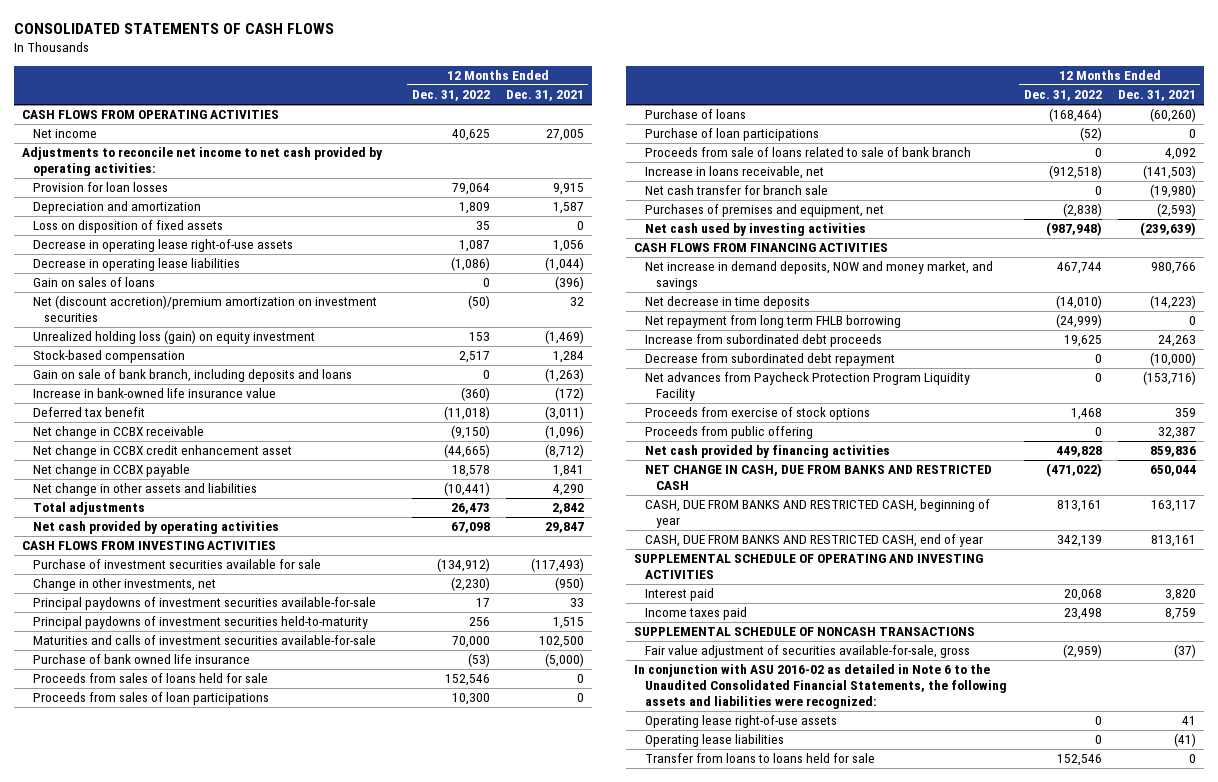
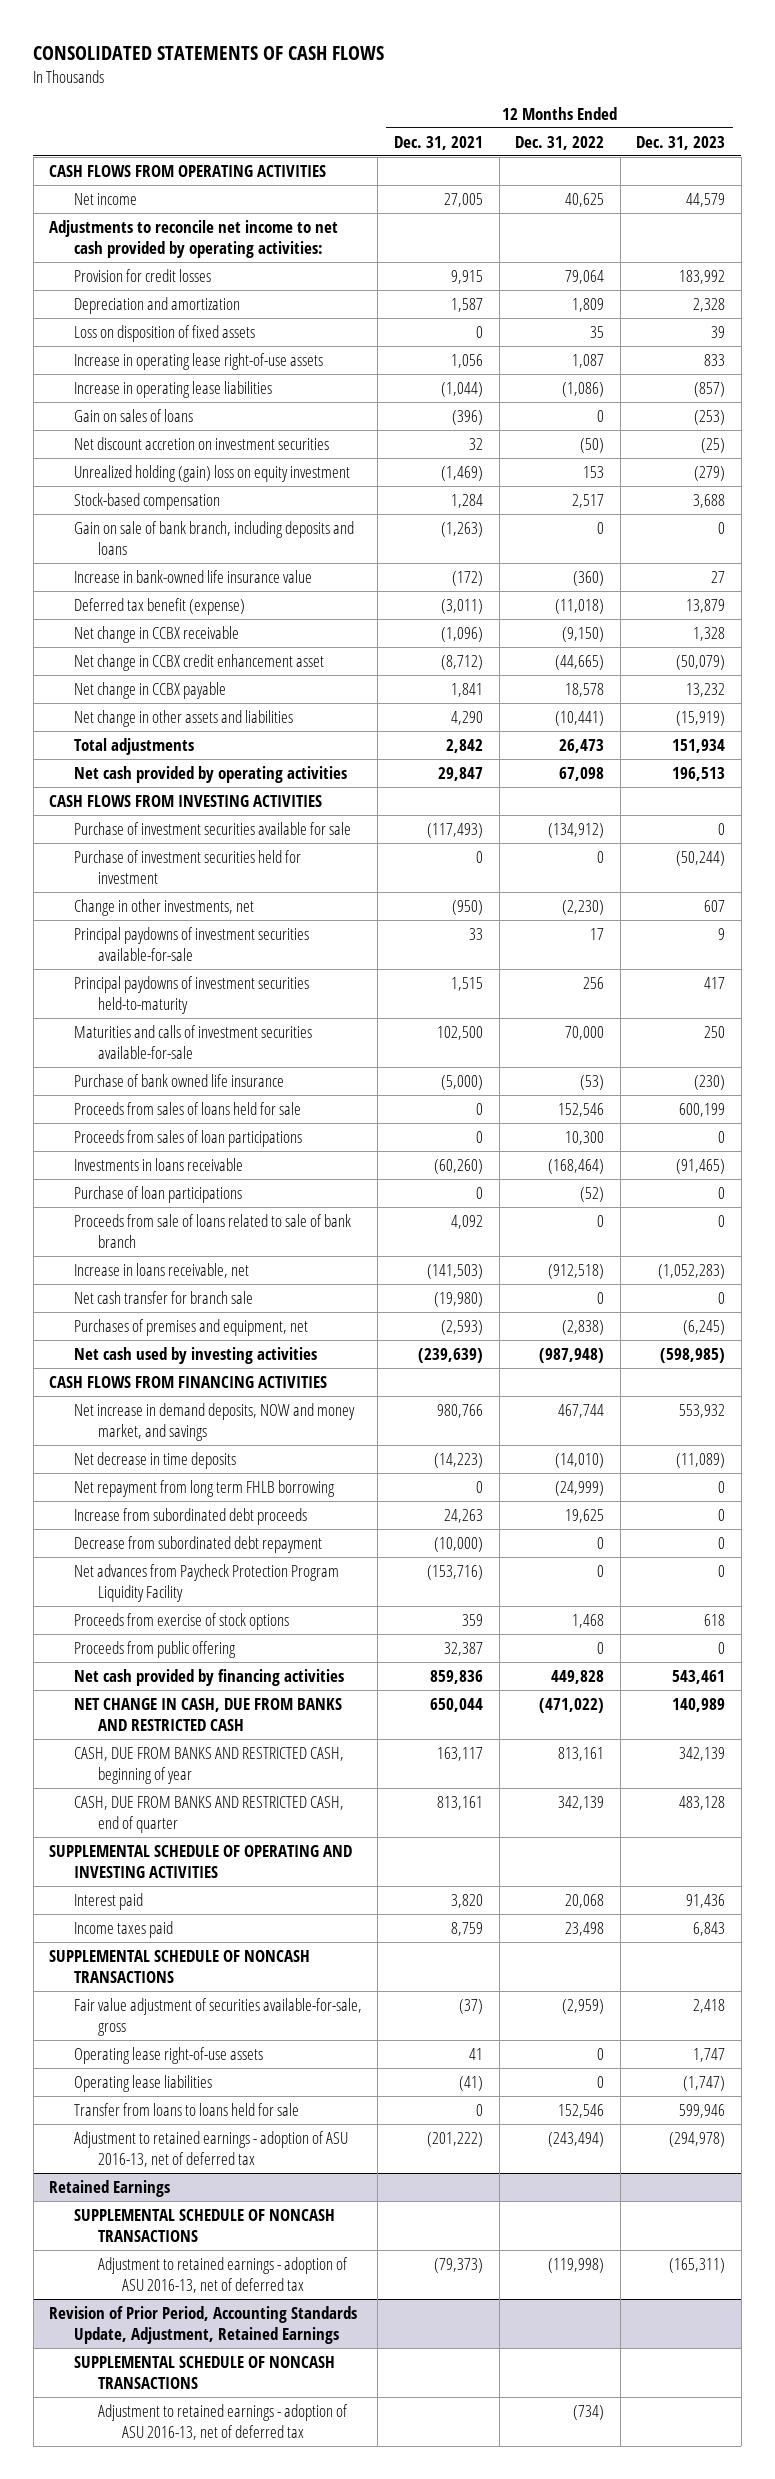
- | 12 Months Ended Dec. 31, 2022 | 12 Months Ended Dec. 31, 2021
+ | 12 Months Ended Dec. 31, 2021 | 12 Months Ended Dec. 31, 2022 | 12 Months Ended Dec. 31, 2023
- Provision for loan losses | 79,064 | 9,915
+ Provision for credit losses | 9,915 | 79,064 | 183,992
- Decrease in operating lease right-of-use assets | 1,087 | 1,056
- Decrease in operating lease liabilities | (1,086) | (1,044)
+ Increase in operating lease right-of-use assets | 1,056 | 1,087 | 833
+ Increase in operating lease liabilities | (1,044) | (1,086) | (857)
- Net (discount accretion)/premium amortization on investment securities | (50) | 32
- Unrealized holding loss (gain) on equity investment | 153 | (1,469)
+ Net discount accretion on investment securities | 32 | (50) | (25)
+ Unrealized holding (gain) loss on equity investment | (1,469) | 153 | (279)
- Deferred tax benefit | (11,018) | (3,011)
+ Deferred tax benefit (expense) | (3,011) | (11,018) | 13,879
+ Purchase of investment securities held for investment | 0 | 0 | (50,244)
- Purchase of loans | (168,464) | (60,260)
+ Investments in loans receivable | (60,260) | (168,464) | (91,465)
- CASH, DUE FROM BANKS AND RESTRICTED CASH, end of year | 342,139 | 813,161
+ CASH, DUE FROM BANKS AND RESTRICTED CASH, end of quarter | 813,161 | 342,139 | 483,128
- In conjunction with ASU 2016-02 as detailed in Note 6 to the Unaudited Consolidated Financial Statements, the following assets and liabilities were recognized:
+ Adjustment to retained earnings - adoption of ASU 2016-13, net of deferred tax | (201,222) | (243,494) | (294,978)
+ Retained Earnings
+ SUPPLEMENTAL SCHEDULE OF NONCASH TRANSACTIONS
+ Adjustment to retained earnings - adoption of ASU 2016-13, net of deferred tax | (79,373) | (119,998) | (165,311)
+ Revision of Prior Period, Accounting Standards Update, Adjustment, Retained Earnings
+ SUPPLEMENTAL SCHEDULE OF NONCASH TRANSACTIONS
+ Adjustment to retained earnings - adoption of ASU 2016-13, net of deferred tax | | (734) |

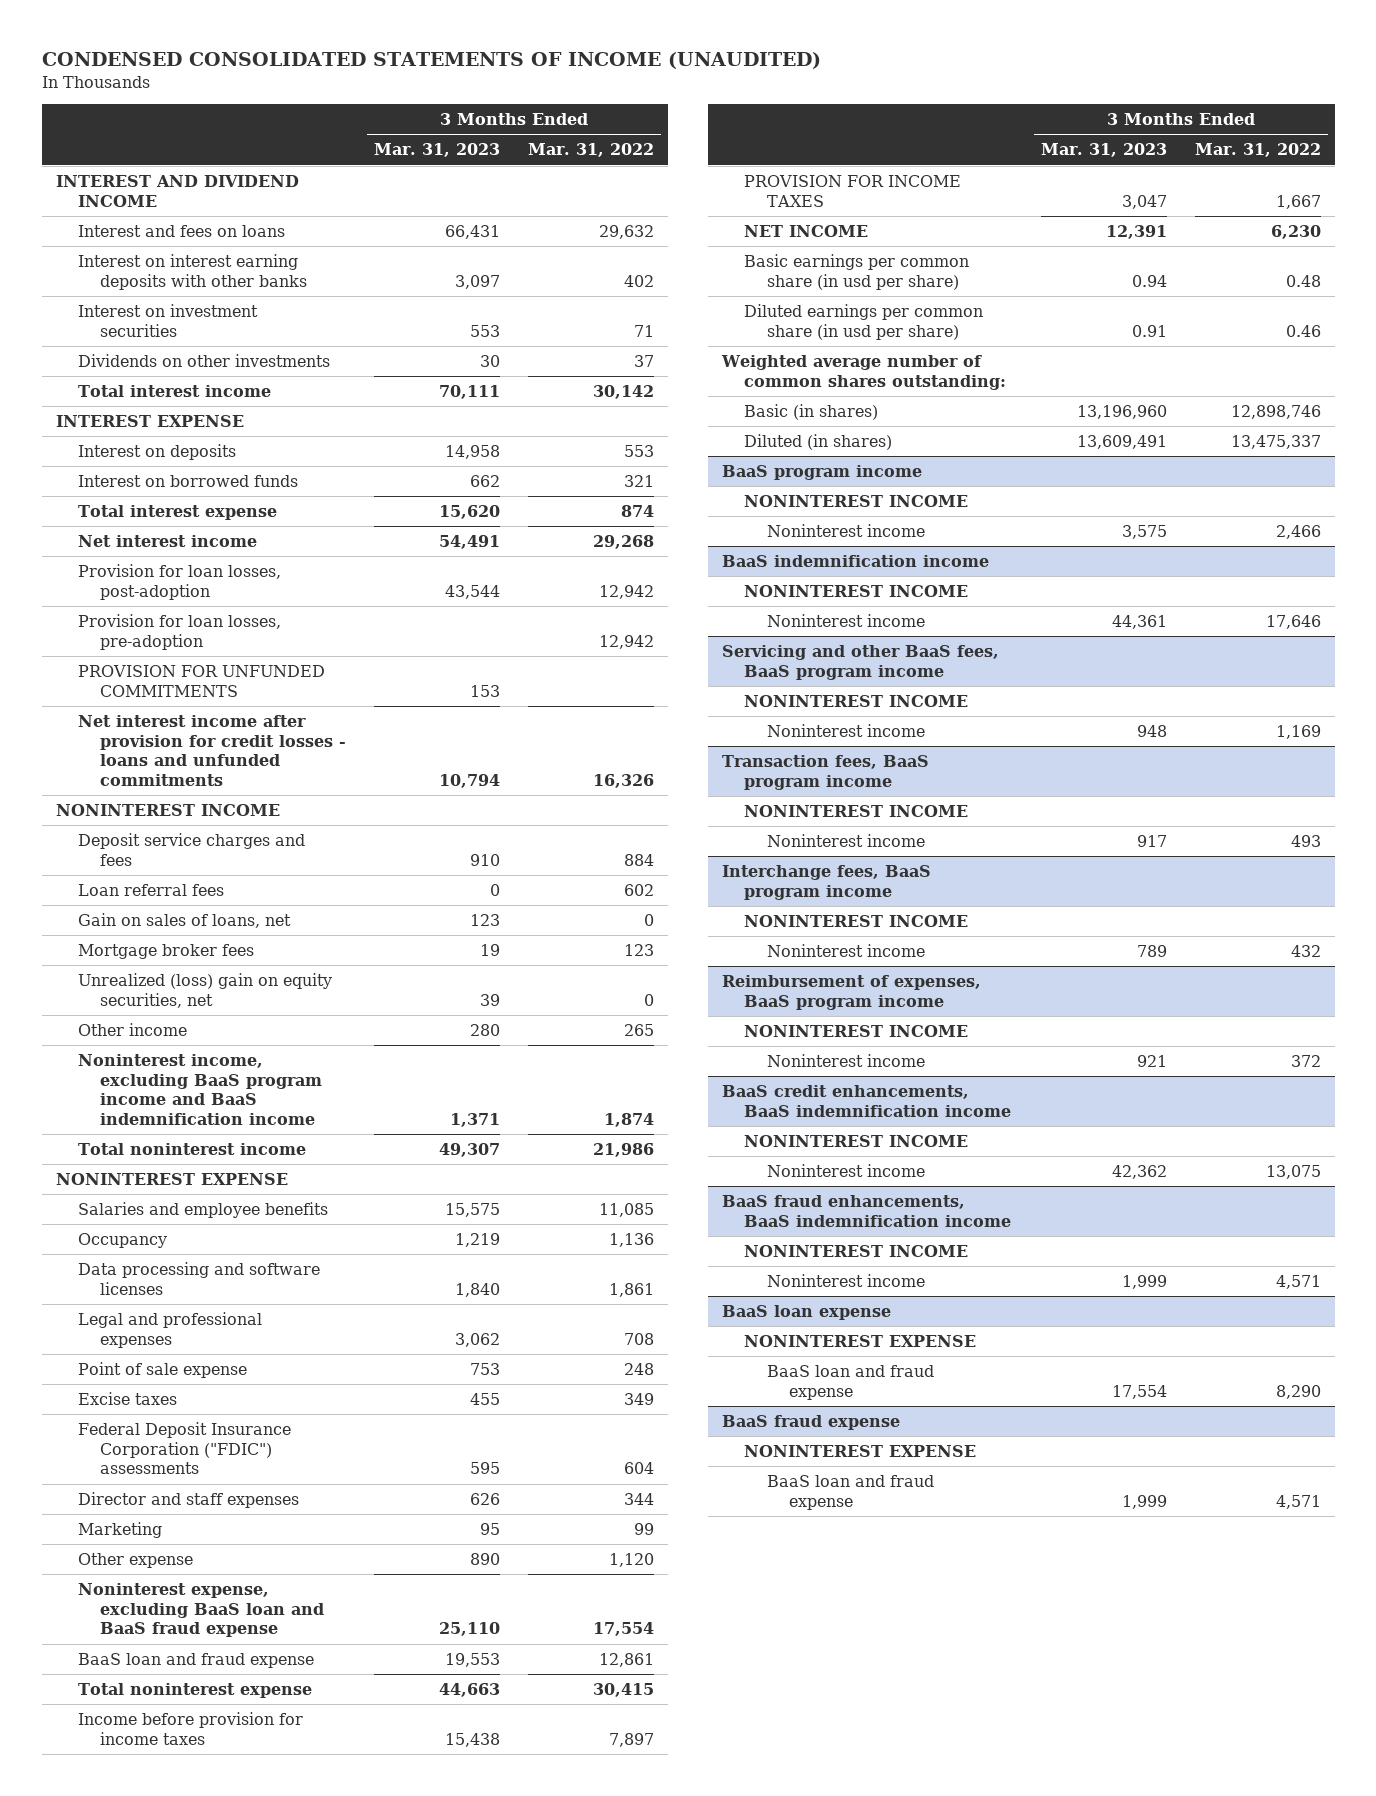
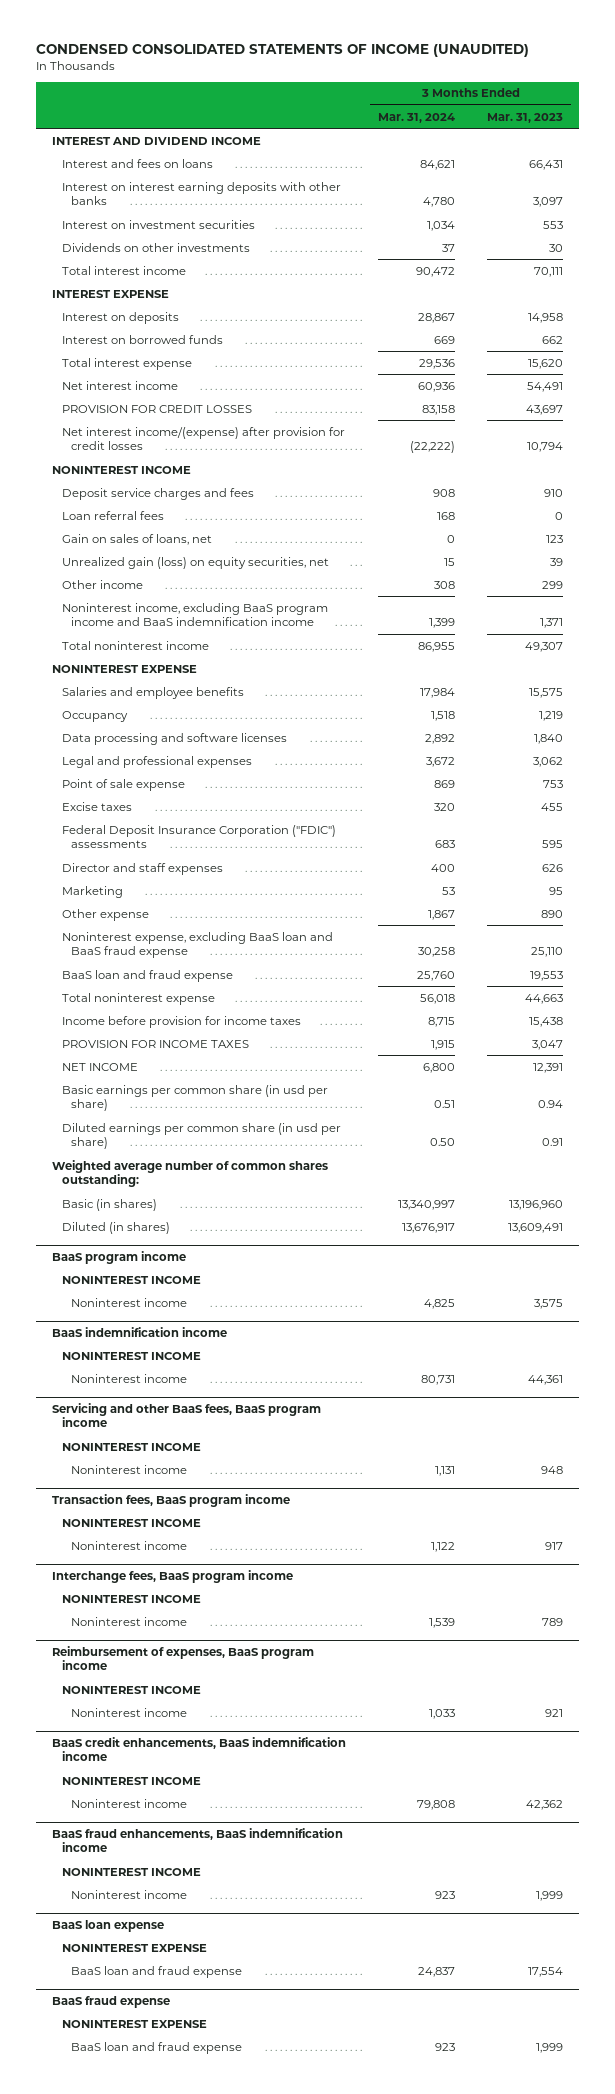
- | 3 Months Ended Mar. 31, 2023 | 3 Months Ended Mar. 31, 2022
+ | 3 Months Ended Mar. 31, 2024 | 3 Months Ended Mar. 31, 2023
- Provision for loan losses, post-adoption | 43,544 | 12,942
- Provision for loan losses, pre-adoption | | 12,942
- PROVISION FOR UNFUNDED COMMITMENTS | 153 |
- Net interest income after provision for credit losses - loans and unfunded commitments | 10,794 | 16,326
+ PROVISION FOR CREDIT LOSSES | 83,158 | 43,697
+ Net interest income/(expense) after provision for credit losses | (22,222) | 10,794
- Mortgage broker fees | 19 | 123
- Unrealized (loss) gain on equity securities, net | 39 | 0
- Other income | 280 | 265
+ Unrealized gain (loss) on equity securities, net | 15 | 39
+ Other income | 308 | 299

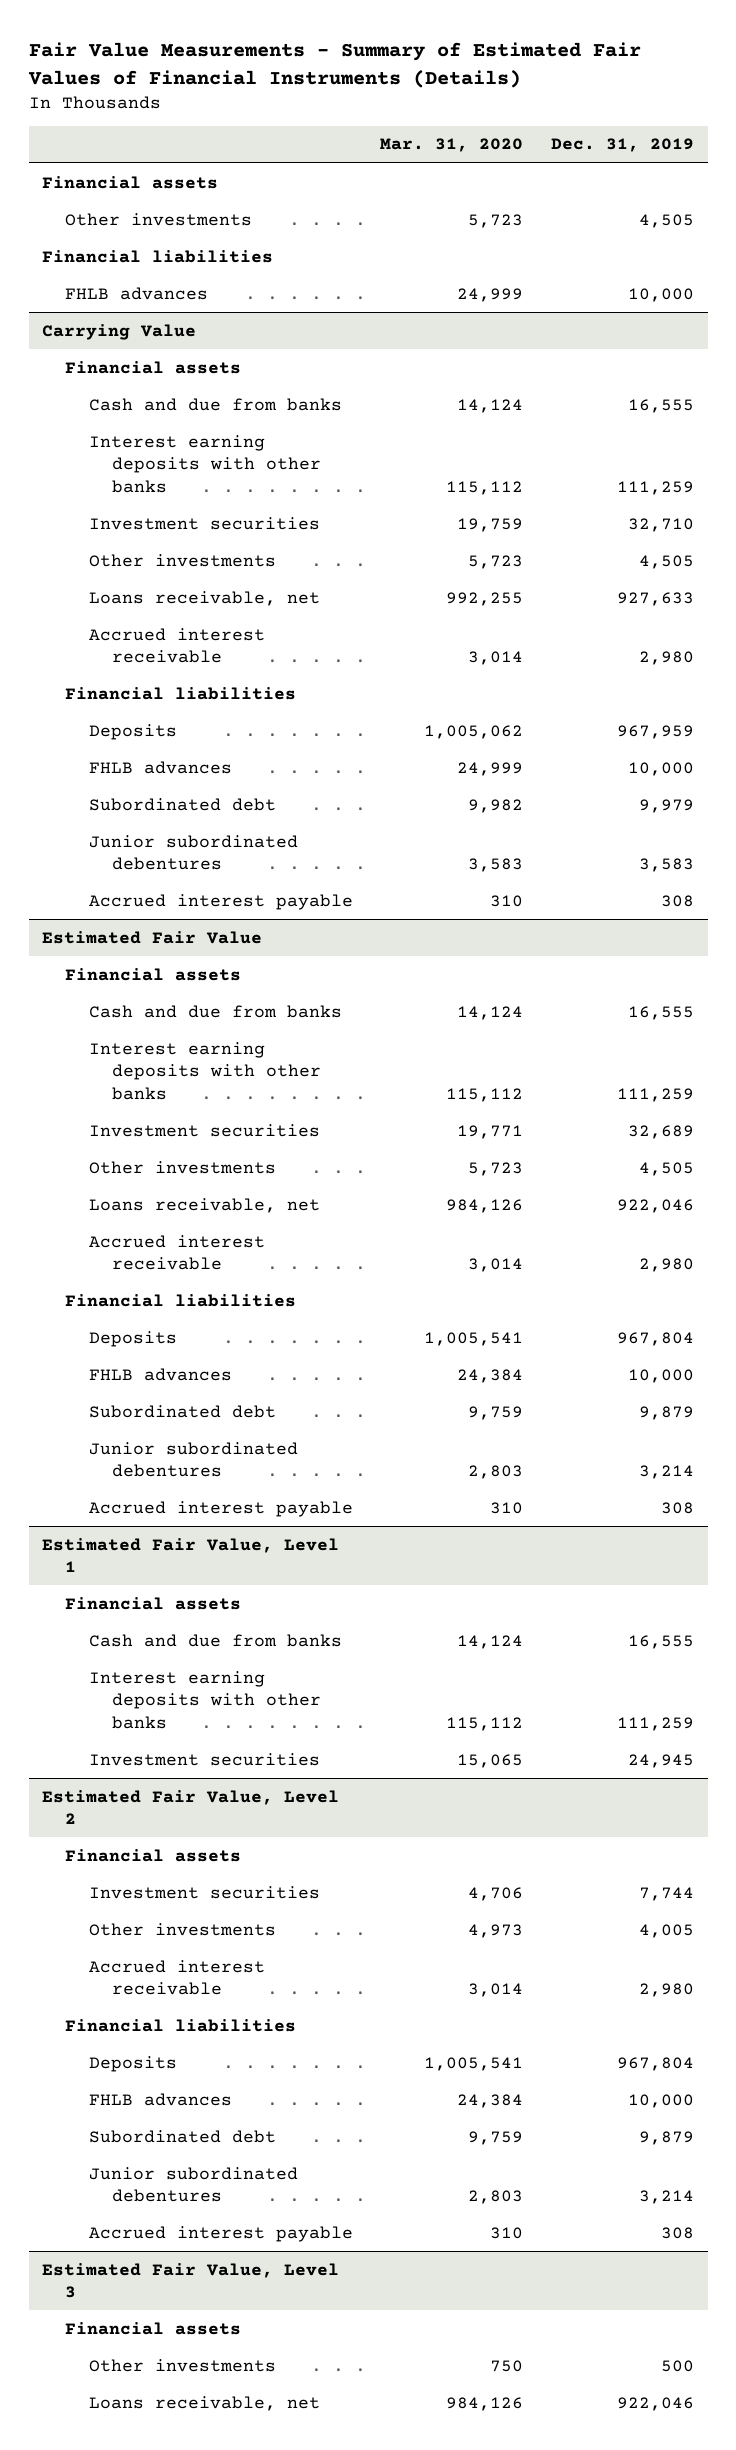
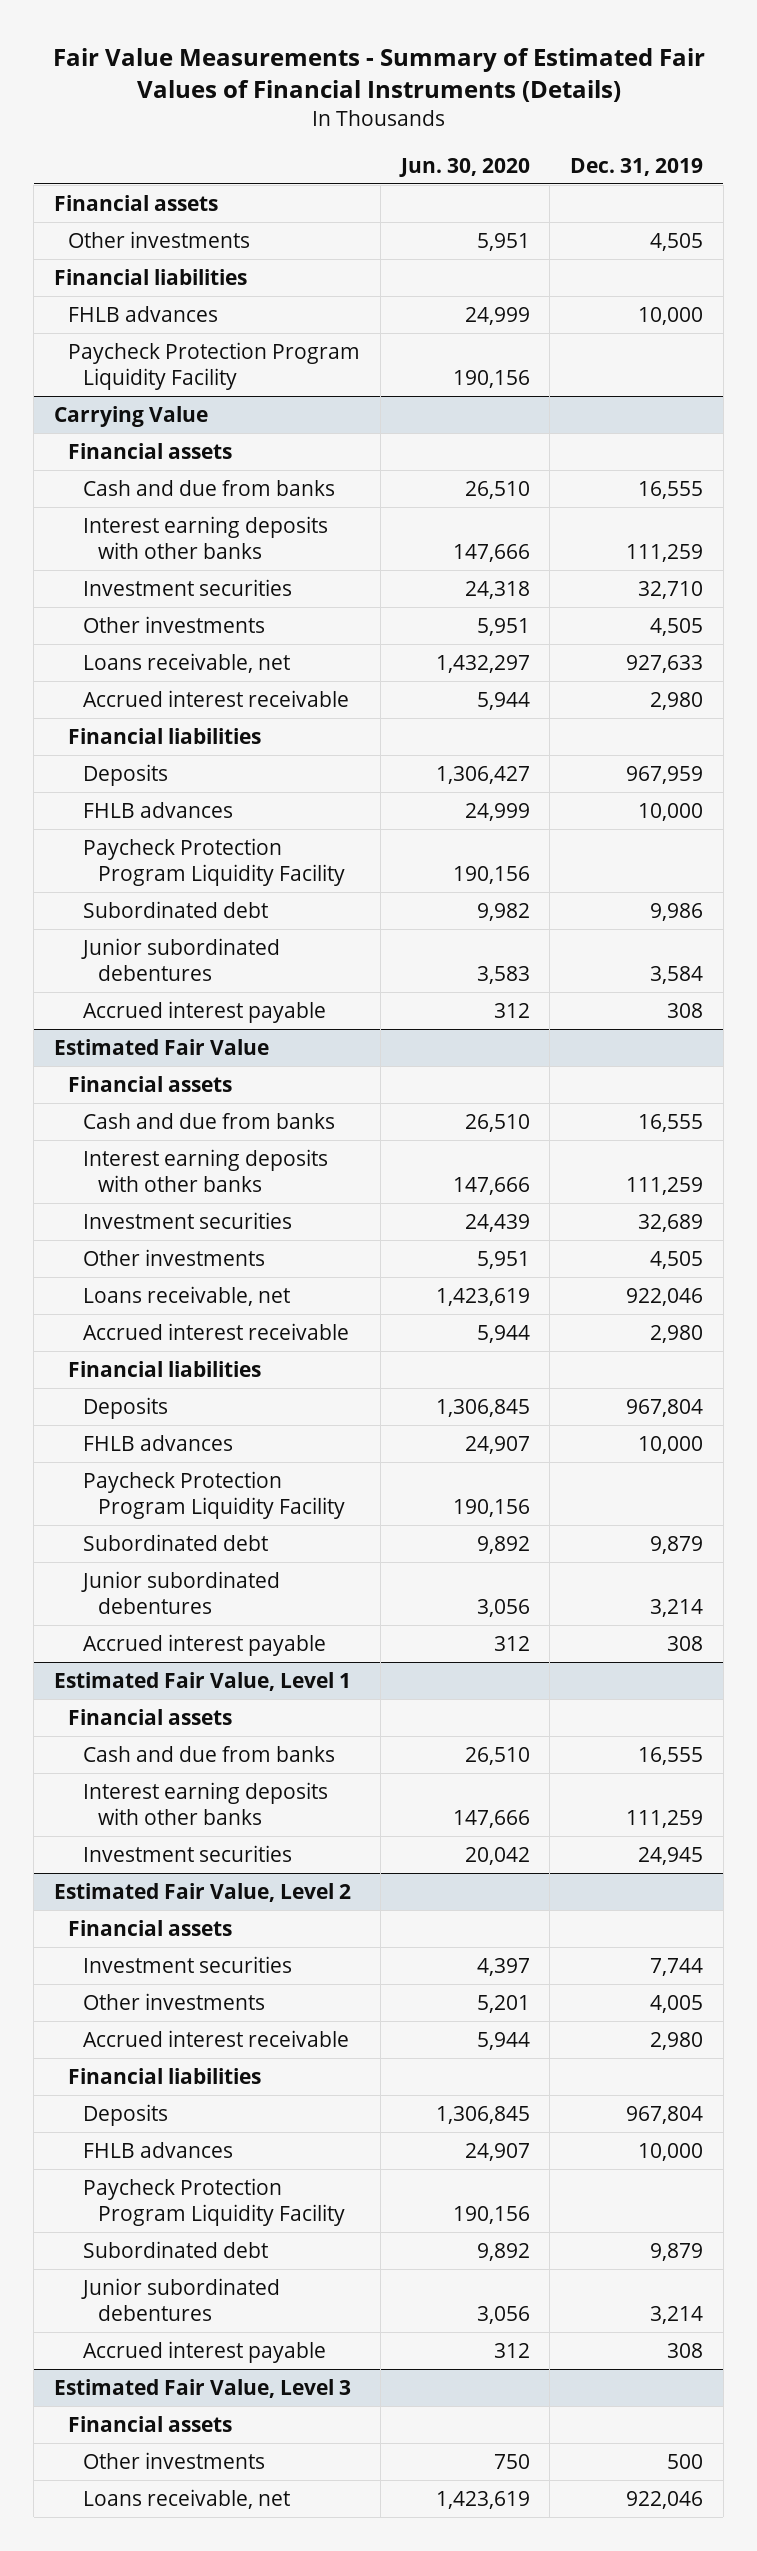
- | Mar. 31, 2020 | Dec. 31, 2019
+ | Jun. 30, 2020 | Dec. 31, 2019
+ Paycheck Protection Program Liquidity Facility | 190,156 |
@ Carrying Value
- Subordinated debt | 9,982 | 9,979
- Junior subordinated debentures | 3,583 | 3,583
+ Paycheck Protection Program Liquidity Facility | 190,156 |
+ Subordinated debt | 9,982 | 9,986
+ Junior subordinated debentures | 3,583 | 3,584
@ Estimated Fair Value
+ Paycheck Protection Program Liquidity Facility | 190,156 |
@ Estimated Fair Value, Level 2
+ Paycheck Protection Program Liquidity Facility | 190,156 |

